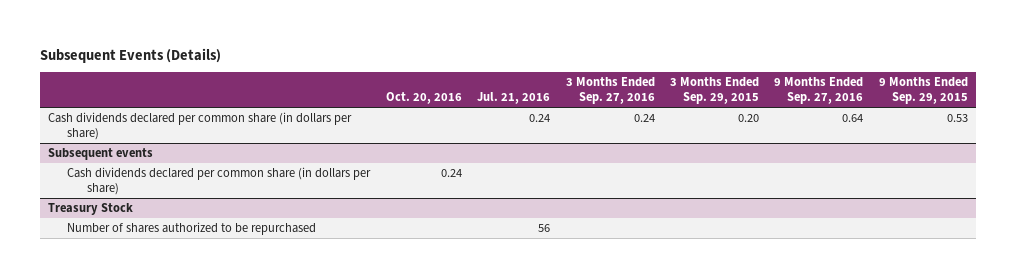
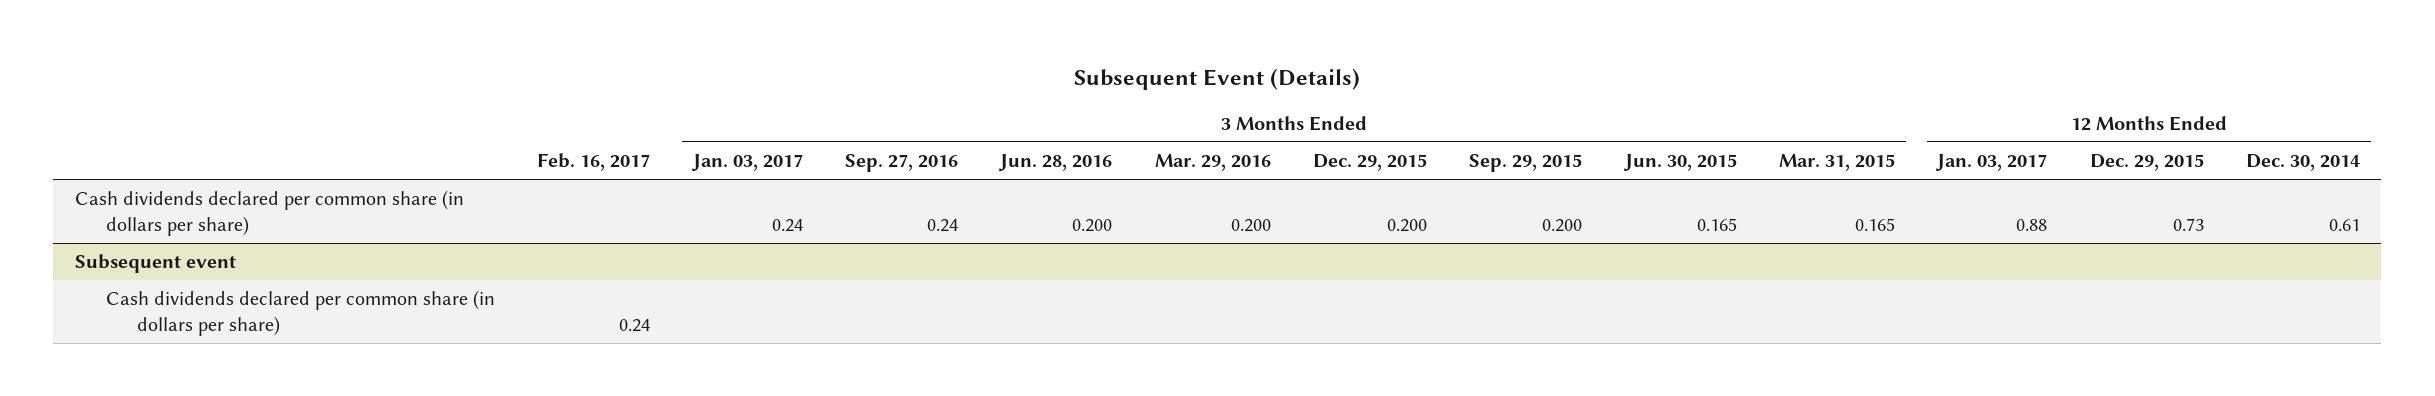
- Subsequent Events (Details)
+ Subsequent Event (Details)
- | Oct. 20, 2016 | Jul. 21, 2016 | 3 Months Ended Sep. 27, 2016 | 3 Months Ended Sep. 29, 2015 | 9 Months Ended Sep. 27, 2016 | 9 Months Ended Sep. 29, 2015
+ | Feb. 16, 2017 | 3 Months Ended Jan. 03, 2017 | 3 Months Ended Sep. 27, 2016 | 3 Months Ended Jun. 28, 2016 | 3 Months Ended Mar. 29, 2016 | 3 Months Ended Dec. 29, 2015 | 3 Months Ended Sep. 29, 2015 | 3 Months Ended Jun. 30, 2015 | 3 Months Ended Mar. 31, 2015 | 12 Months Ended Jan. 03, 2017 | 12 Months Ended Dec. 29, 2015 | 12 Months Ended Dec. 30, 2014
- Cash dividends declared per common share (in dollars per share) | | 0.24 | 0.24 | 0.20 | 0.64 | 0.53
- Subsequent events
+ Cash dividends declared per common share (in dollars per share) | | 0.24 | 0.24 | 0.200 | 0.200 | 0.200 | 0.200 | 0.165 | 0.165 | 0.88 | 0.73 | 0.61
+ Subsequent event
- Treasury Stock
- Number of shares authorized to be repurchased | | 56 | | | |

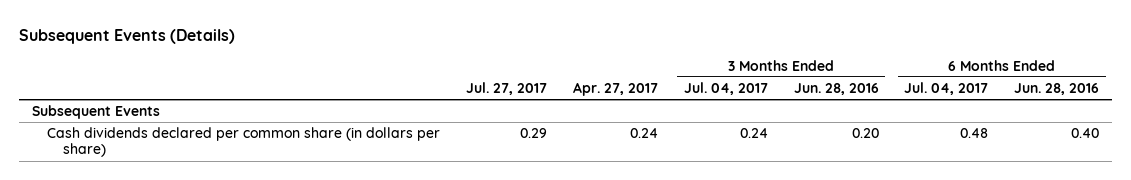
- Subsequent Event (Details)
+ Subsequent Events (Details)
- | Feb. 16, 2017 | 3 Months Ended Jan. 03, 2017 | 3 Months Ended Sep. 27, 2016 | 3 Months Ended Jun. 28, 2016 | 3 Months Ended Mar. 29, 2016 | 3 Months Ended Dec. 29, 2015 | 3 Months Ended Sep. 29, 2015 | 3 Months Ended Jun. 30, 2015 | 3 Months Ended Mar. 31, 2015 | 12 Months Ended Jan. 03, 2017 | 12 Months Ended Dec. 29, 2015 | 12 Months Ended Dec. 30, 2014
+ | Jul. 27, 2017 | Apr. 27, 2017 | 3 Months Ended Jul. 04, 2017 | 3 Months Ended Jun. 28, 2016 | 6 Months Ended Jul. 04, 2017 | 6 Months Ended Jun. 28, 2016
- Cash dividends declared per common share (in dollars per share) | | 0.24 | 0.24 | 0.200 | 0.200 | 0.200 | 0.200 | 0.165 | 0.165 | 0.88 | 0.73 | 0.61
- Subsequent event
- Cash dividends declared per common share (in dollars per share) | 0.24 | | | | | | | | | | |
+ Subsequent Events
+ Cash dividends declared per common share (in dollars per share) | 0.29 | 0.24 | 0.24 | 0.20 | 0.48 | 0.40

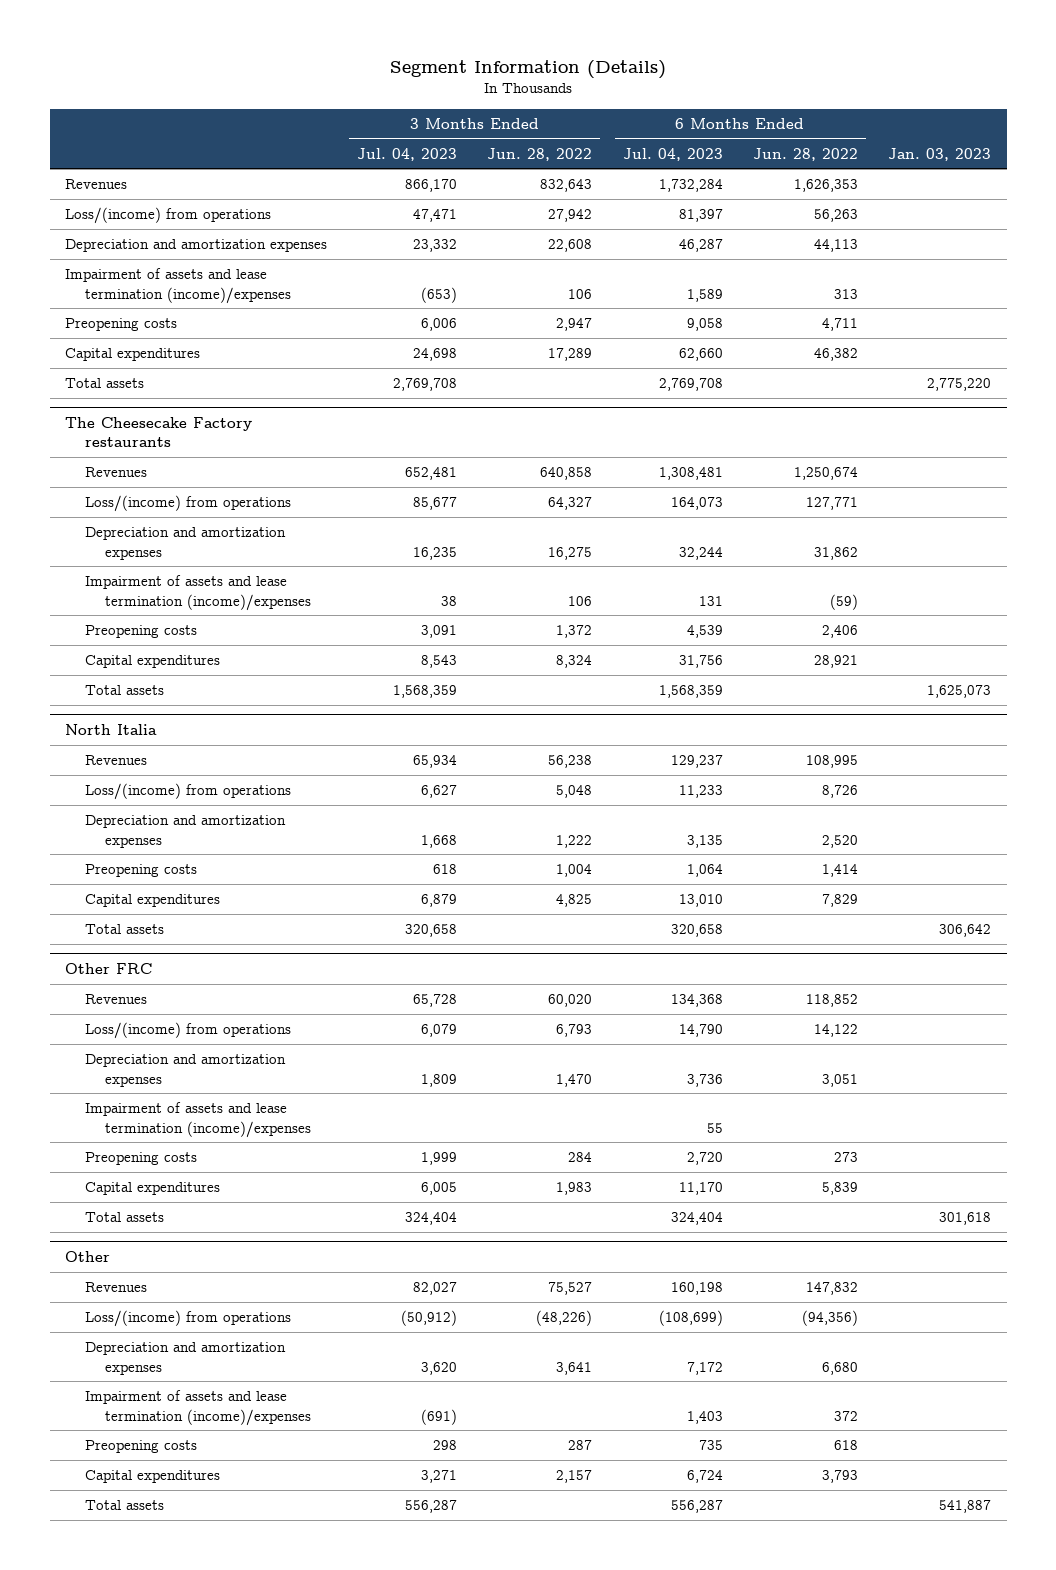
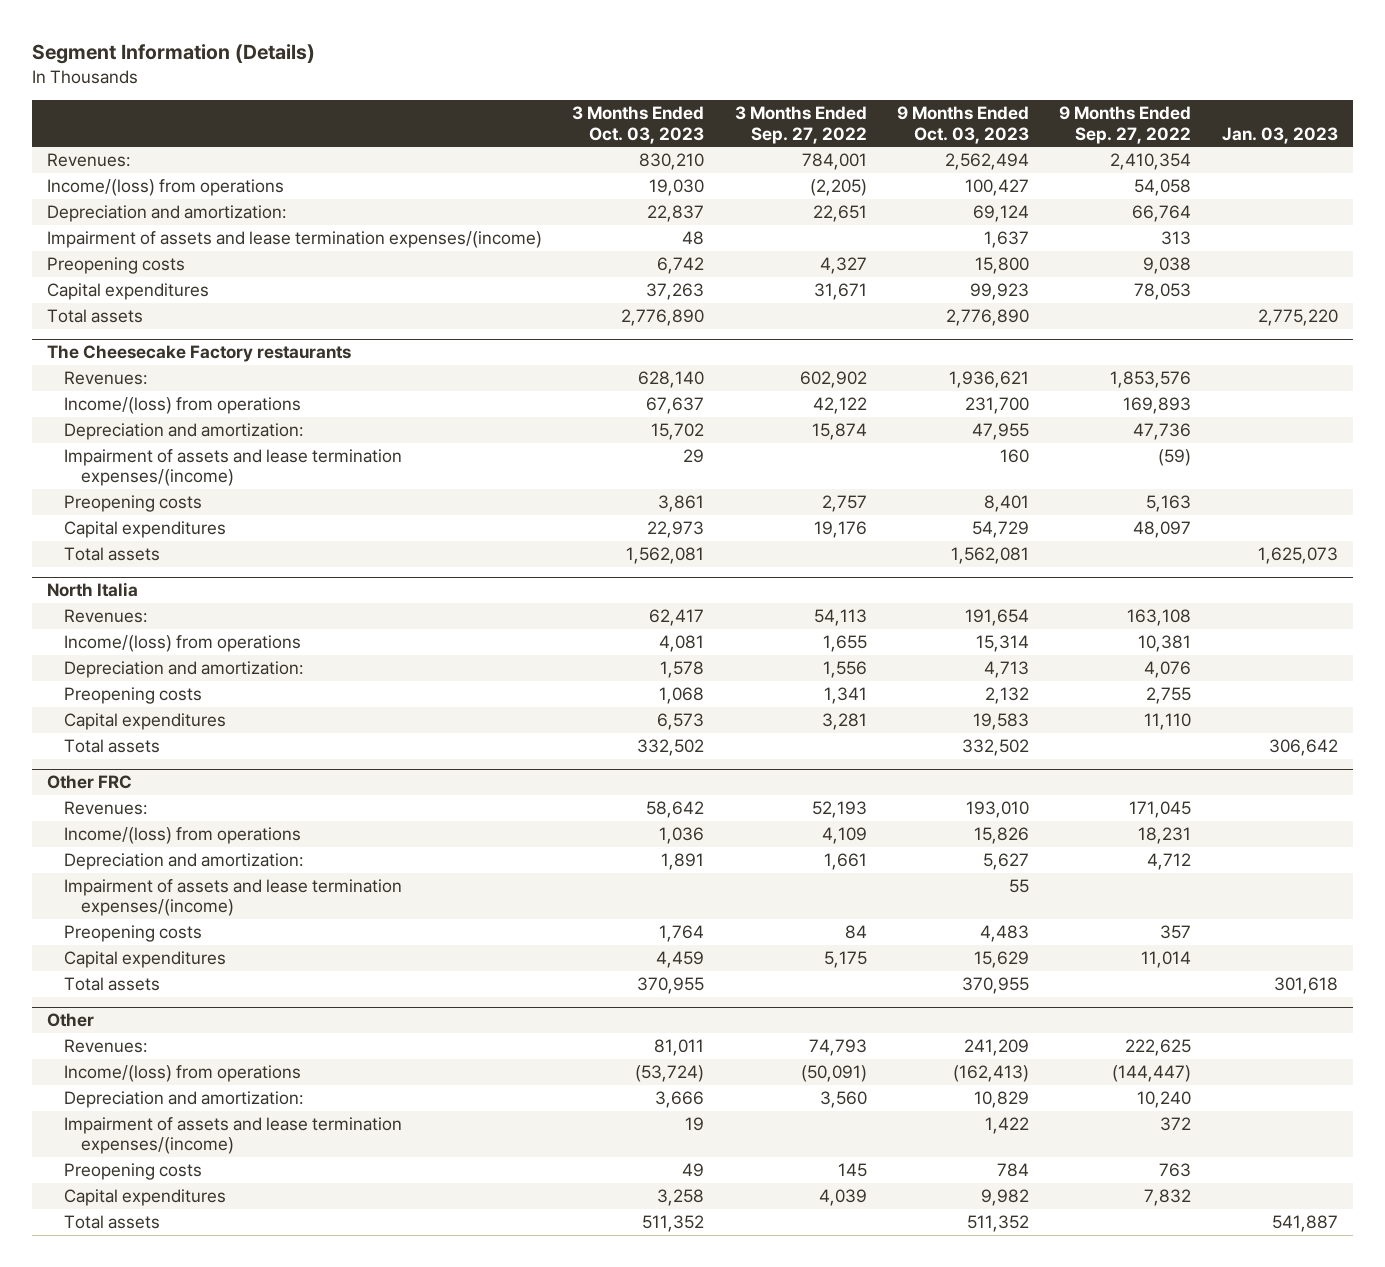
- | 3 Months Ended Jul. 04, 2023 | 3 Months Ended Jun. 28, 2022 | 6 Months Ended Jul. 04, 2023 | 6 Months Ended Jun. 28, 2022 | Jan. 03, 2023
+ | 3 Months Ended Oct. 03, 2023 | 3 Months Ended Sep. 27, 2022 | 9 Months Ended Oct. 03, 2023 | 9 Months Ended Sep. 27, 2022 | Jan. 03, 2023
- Revenues | 866,170 | 832,643 | 1,732,284 | 1,626,353 |
- Loss/(income) from operations | 47,471 | 27,942 | 81,397 | 56,263 |
- Depreciation and amortization expenses | 23,332 | 22,608 | 46,287 | 44,113 |
- Impairment of assets and lease termination (income)/expenses | (653) | 106 | 1,589 | 313 |
+ Revenues: | 830,210 | 784,001 | 2,562,494 | 2,410,354 |
+ Income/(loss) from operations | 19,030 | (2,205) | 100,427 | 54,058 |
+ Depreciation and amortization: | 22,837 | 22,651 | 69,124 | 66,764 |
+ Impairment of assets and lease termination expenses/(income) | 48 | | 1,637 | 313 |
@ The Cheesecake Factory restaurants
- Revenues | 652,481 | 640,858 | 1,308,481 | 1,250,674 |
- Loss/(income) from operations | 85,677 | 64,327 | 164,073 | 127,771 |
- Depreciation and amortization expenses | 16,235 | 16,275 | 32,244 | 31,862 |
- Impairment of assets and lease termination (income)/expenses | 38 | 106 | 131 | (59) |
+ Revenues: | 628,140 | 602,902 | 1,936,621 | 1,853,576 |
+ Income/(loss) from operations | 67,637 | 42,122 | 231,700 | 169,893 |
+ Depreciation and amortization: | 15,702 | 15,874 | 47,955 | 47,736 |
+ Impairment of assets and lease termination expenses/(income) | 29 | | 160 | (59) |
@ North Italia
- Revenues | 65,934 | 56,238 | 129,237 | 108,995 |
- Loss/(income) from operations | 6,627 | 5,048 | 11,233 | 8,726 |
- Depreciation and amortization expenses | 1,668 | 1,222 | 3,135 | 2,520 |
+ Revenues: | 62,417 | 54,113 | 191,654 | 163,108 |
+ Income/(loss) from operations | 4,081 | 1,655 | 15,314 | 10,381 |
+ Depreciation and amortization: | 1,578 | 1,556 | 4,713 | 4,076 |
@ Other FRC
- Revenues | 65,728 | 60,020 | 134,368 | 118,852 |
- Loss/(income) from operations | 6,079 | 6,793 | 14,790 | 14,122 |
- Depreciation and amortization expenses | 1,809 | 1,470 | 3,736 | 3,051 |
- Impairment of assets and lease termination (income)/expenses | | | 55 | |
+ Revenues: | 58,642 | 52,193 | 193,010 | 171,045 |
+ Income/(loss) from operations | 1,036 | 4,109 | 15,826 | 18,231 |
+ Depreciation and amortization: | 1,891 | 1,661 | 5,627 | 4,712 |
+ Impairment of assets and lease termination expenses/(income) | | | 55 | |
@ Other
- Revenues | 82,027 | 75,527 | 160,198 | 147,832 |
- Loss/(income) from operations | (50,912) | (48,226) | (108,699) | (94,356) |
- Depreciation and amortization expenses | 3,620 | 3,641 | 7,172 | 6,680 |
- Impairment of assets and lease termination (income)/expenses | (691) | | 1,403 | 372 |
+ Revenues: | 81,011 | 74,793 | 241,209 | 222,625 |
+ Income/(loss) from operations | (53,724) | (50,091) | (162,413) | (144,447) |
+ Depreciation and amortization: | 3,666 | 3,560 | 10,829 | 10,240 |
+ Impairment of assets and lease termination expenses/(income) | 19 | | 1,422 | 372 |

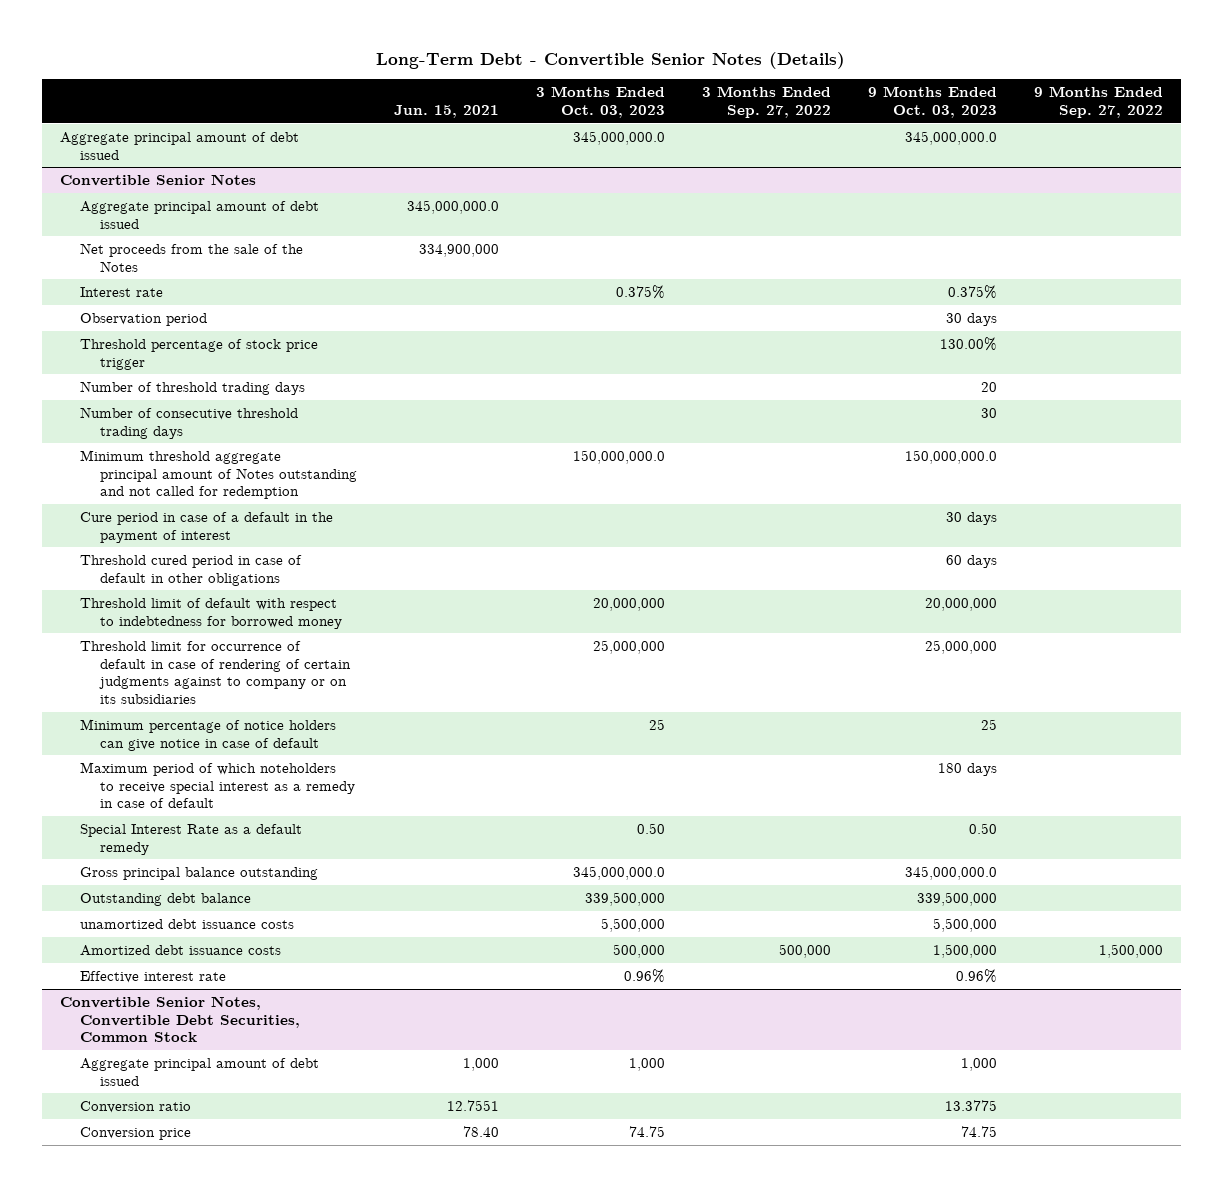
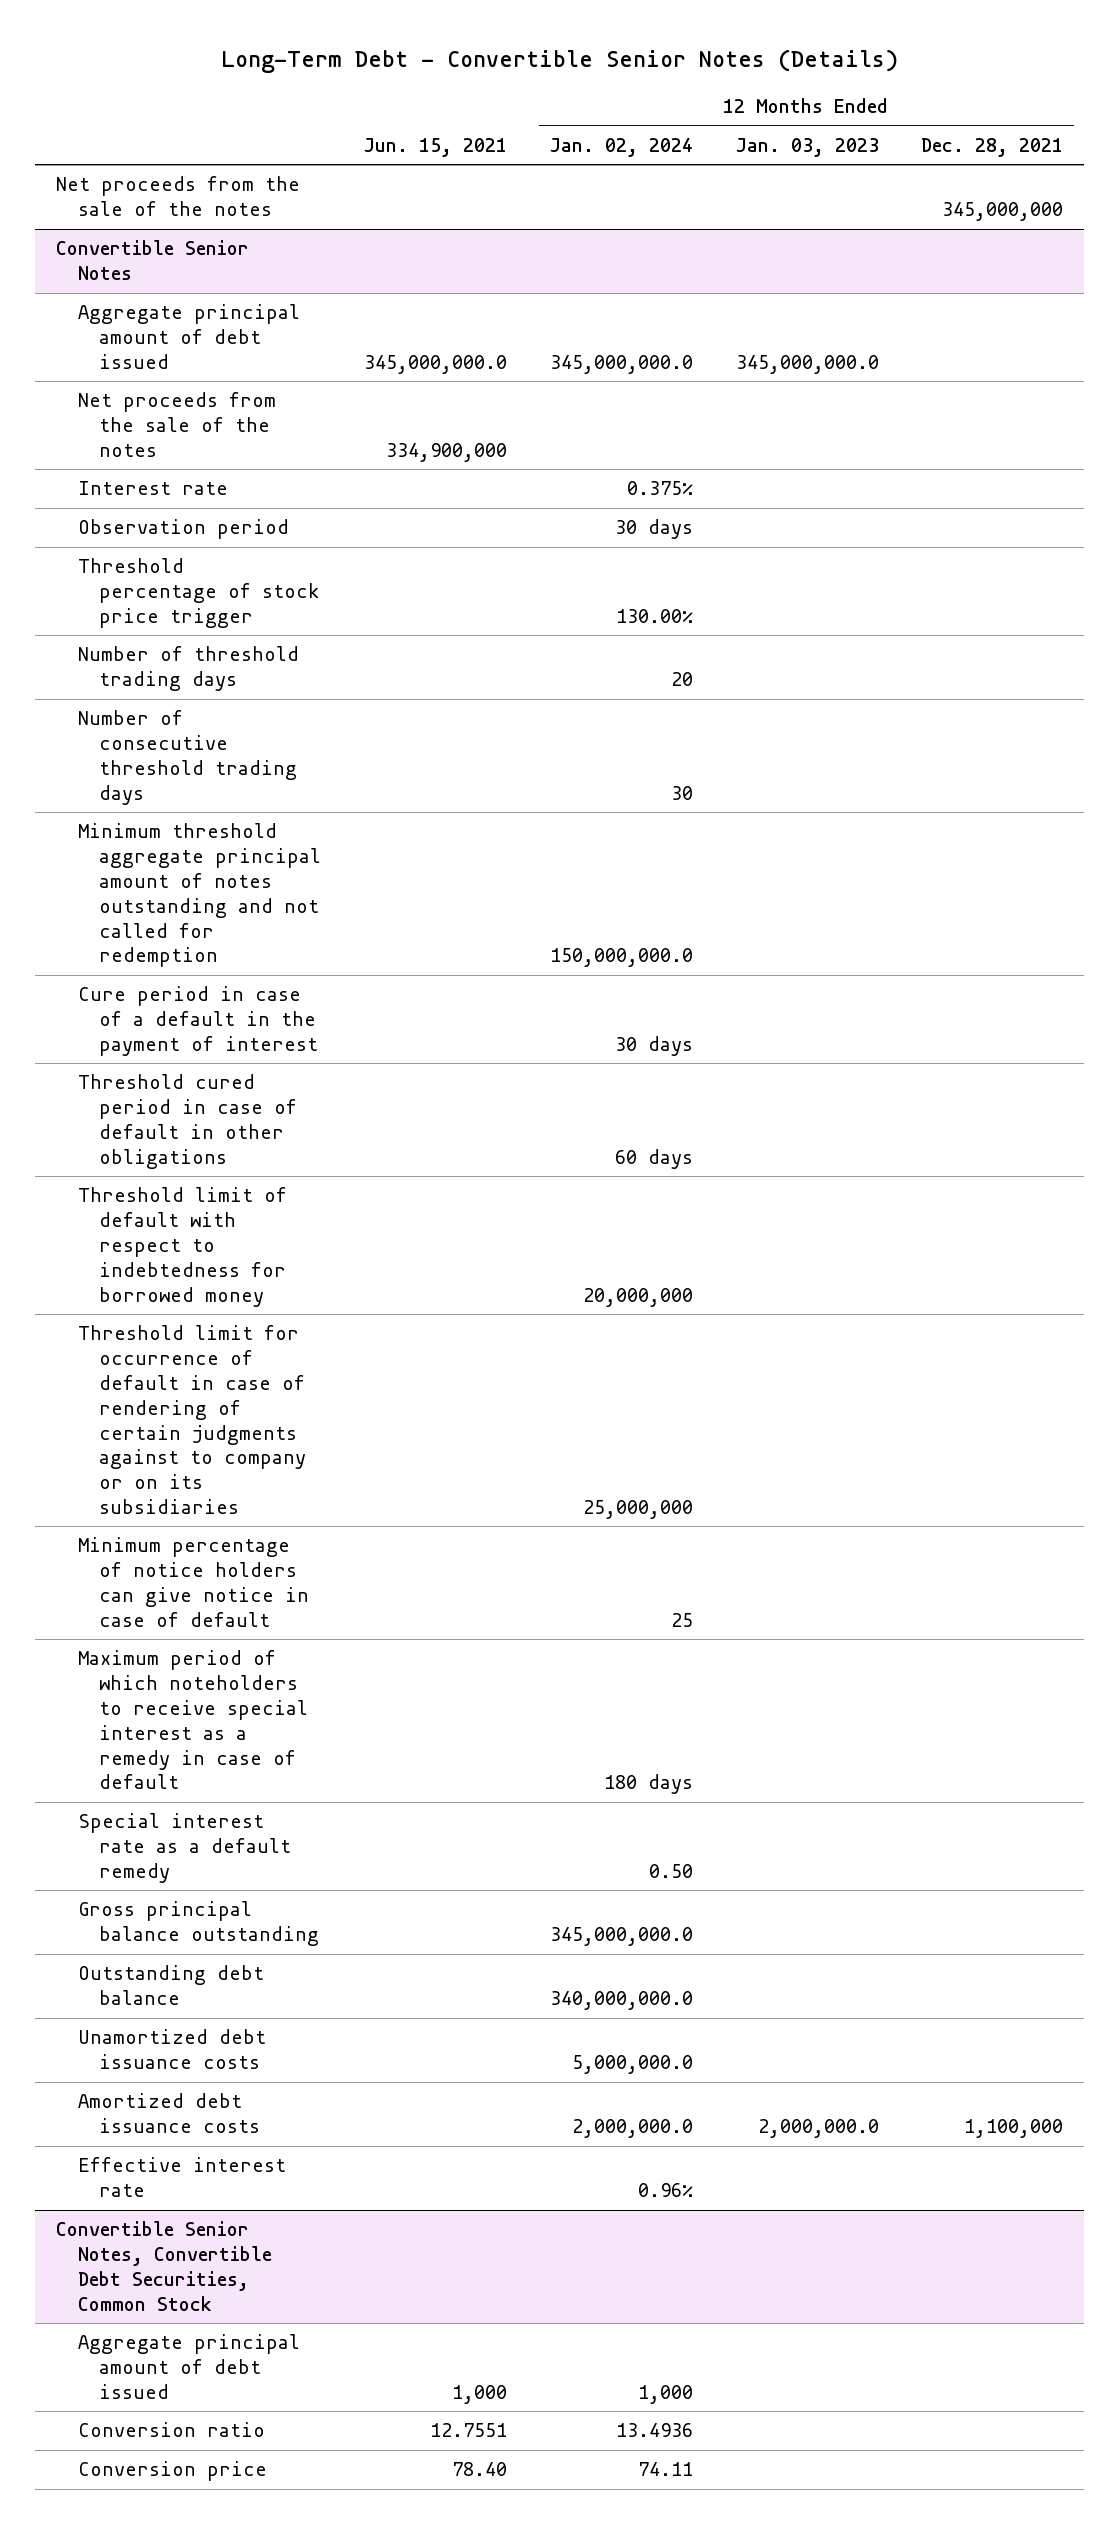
- | Jun. 15, 2021 | 3 Months Ended Oct. 03, 2023 | 3 Months Ended Sep. 27, 2022 | 9 Months Ended Oct. 03, 2023 | 9 Months Ended Sep. 27, 2022
+ | Jun. 15, 2021 | 12 Months Ended Jan. 02, 2024 | 12 Months Ended Jan. 03, 2023 | 12 Months Ended Dec. 28, 2021
- Aggregate principal amount of debt issued | | 345,000,000.0 | | 345,000,000.0 |
+ Net proceeds from the sale of the notes | | | | 345,000,000
@ Convertible Senior Notes
- Net proceeds from the sale of the Notes | 334,900,000 | | | |
+ Net proceeds from the sale of the notes | 334,900,000 | | |
- Minimum threshold aggregate principal amount of Notes outstanding and not called for redemption | | 150,000,000.0 | | 150,000,000.0 |
+ Minimum threshold aggregate principal amount of notes outstanding and not called for redemption | | 150,000,000.0 | |
- Special Interest Rate as a default remedy | | 0.50 | | 0.50 |
+ Special interest rate as a default remedy | | 0.50 | |
- unamortized debt issuance costs | | 5,500,000 | | 5,500,000 |
+ Unamortized debt issuance costs | | 5,000,000.0 | |

